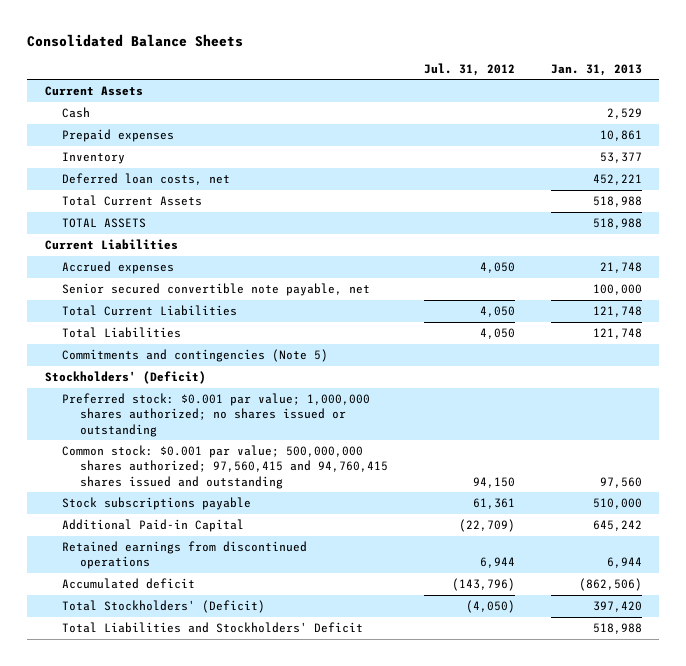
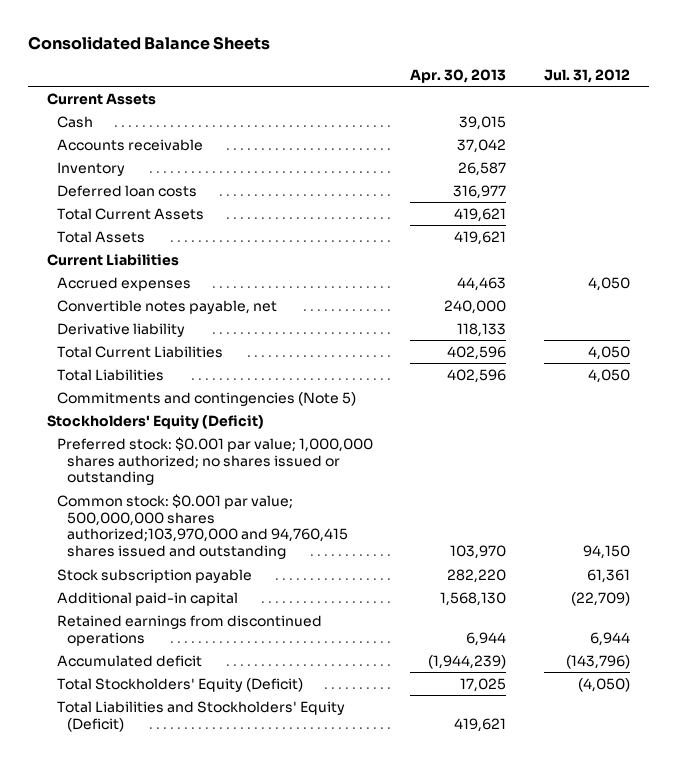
- | Jul. 31, 2012 | Jan. 31, 2013
+ | Apr. 30, 2013 | Jul. 31, 2012
- Prepaid expenses | | 10,861
+ Accounts receivable | 37,042 |
- Deferred loan costs, net | | 452,221
+ Deferred loan costs | 316,977 |
- TOTAL ASSETS | | 518,988
+ Total Assets | 419,621 |
- Senior secured convertible note payable, net | | 100,000
+ Convertible notes payable, net | 240,000 |
+ Derivative liability | 118,133 |
- Stockholders' (Deficit)
+ Stockholders' Equity (Deficit)
- Common stock: $0.001 par value; 500,000,000 shares authorized; 97,560,415 and 94,760,415 shares issued and outstanding | 94,150 | 97,560
- Stock subscriptions payable | 61,361 | 510,000
- Additional Paid-in Capital | (22,709) | 645,242
+ Common stock: $0.001 par value; 500,000,000 shares authorized;103,970,000 and 94,760,415 shares issued and outstanding | 103,970 | 94,150
+ Stock subscription payable | 282,220 | 61,361
+ Additional paid-in capital | 1,568,130 | (22,709)
- Total Stockholders' (Deficit) | (4,050) | 397,420
- Total Liabilities and Stockholders' Deficit | | 518,988
+ Total Stockholders' Equity (Deficit) | 17,025 | (4,050)
+ Total Liabilities and Stockholders' Equity (Deficit) | 419,621 |

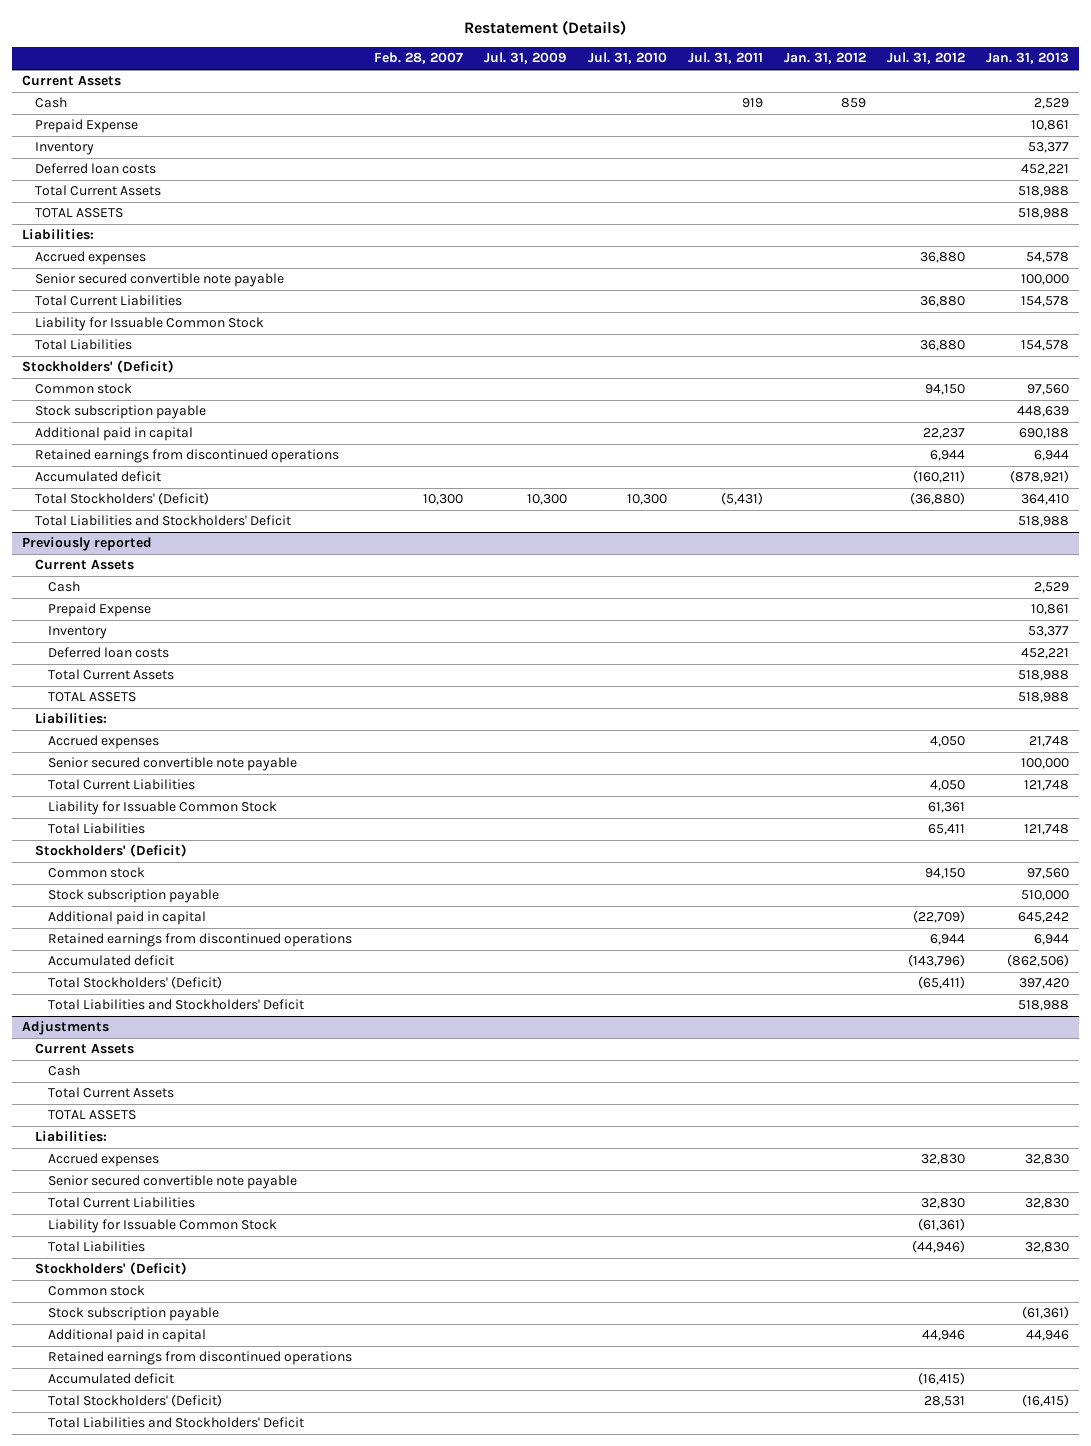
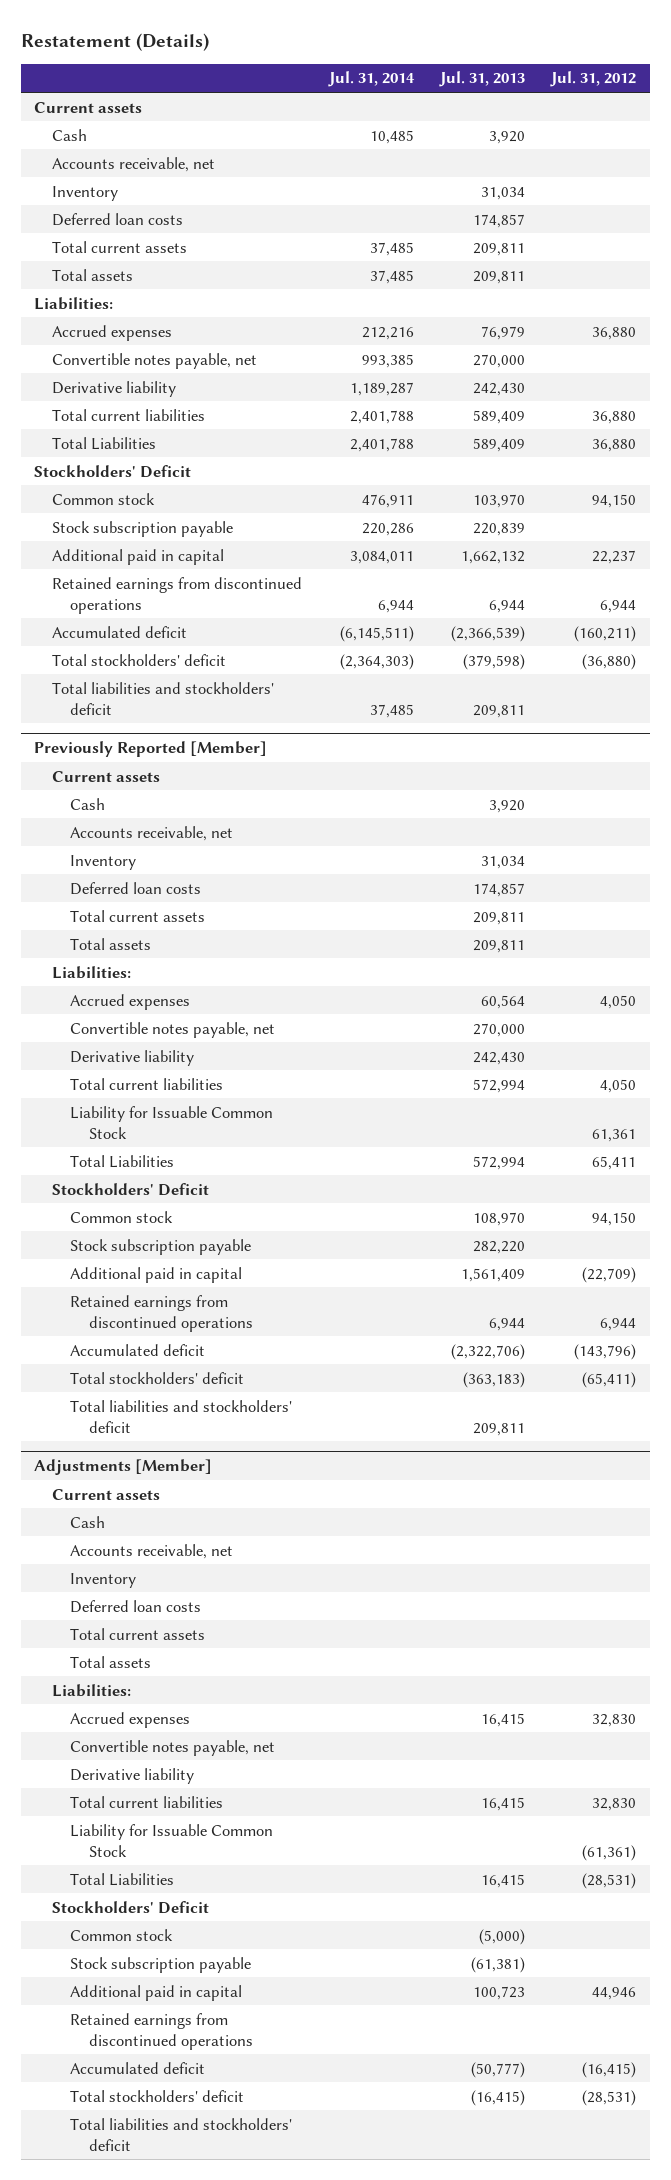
- | Feb. 28, 2007 | Jul. 31, 2009 | Jul. 31, 2010 | Jul. 31, 2011 | Jan. 31, 2012 | Jul. 31, 2012 | Jan. 31, 2013
+ | Jul. 31, 2014 | Jul. 31, 2013 | Jul. 31, 2012
- Current Assets
+ Current assets
- Prepaid Expense | | | | | | | 10,861
+ Accounts receivable, net
- Total Current Assets | | | | | | | 518,988
- TOTAL ASSETS | | | | | | | 518,988
+ Total current assets | 37,485 | 209,811 |
+ Total assets | 37,485 | 209,811 |
- Senior secured convertible note payable | | | | | | | 100,000
- Total Current Liabilities | | | | | | 36,880 | 154,578
- Liability for Issuable Common Stock
+ Convertible notes payable, net | 993,385 | 270,000 |
+ Derivative liability | 1,189,287 | 242,430 |
+ Total current liabilities | 2,401,788 | 589,409 | 36,880
- Stockholders' (Deficit)
+ Stockholders' Deficit
- Total Stockholders' (Deficit) | 10,300 | 10,300 | 10,300 | (5,431) | | (36,880) | 364,410
- Total Liabilities and Stockholders' Deficit | | | | | | | 518,988
- Previously reported
- Current Assets
+ Total stockholders' deficit | (2,364,303) | (379,598) | (36,880)
+ Total liabilities and stockholders' deficit | 37,485 | 209,811 |
+ Previously Reported [Member]
+ Current assets
- Prepaid Expense | | | | | | | 10,861
+ Accounts receivable, net
- Total Current Assets | | | | | | | 518,988
- TOTAL ASSETS | | | | | | | 518,988
+ Total current assets | | 209,811 |
+ Total assets | | 209,811 |
- Senior secured convertible note payable | | | | | | | 100,000
- Total Current Liabilities | | | | | | 4,050 | 121,748
+ Convertible notes payable, net | | 270,000 |
+ Derivative liability | | 242,430 |
+ Total current liabilities | | 572,994 | 4,050
- Stockholders' (Deficit)
+ Stockholders' Deficit
- Total Stockholders' (Deficit) | | | | | | (65,411) | 397,420
- Total Liabilities and Stockholders' Deficit | | | | | | | 518,988
- Adjustments
- Current Assets
+ Total stockholders' deficit | | (363,183) | (65,411)
+ Total liabilities and stockholders' deficit | | 209,811 |
+ Adjustments [Member]
+ Current assets
- Total Current Assets
- TOTAL ASSETS
+ Accounts receivable, net
+ Inventory
+ Deferred loan costs
+ Total current assets
+ Total assets
- Senior secured convertible note payable
- Total Current Liabilities | | | | | | 32,830 | 32,830
+ Convertible notes payable, net
+ Derivative liability
+ Total current liabilities | | 16,415 | 32,830
- Total Liabilities | | | | | | (44,946) | 32,830
- Stockholders' (Deficit)
+ Total Liabilities | | 16,415 | (28,531)
+ Stockholders' Deficit
- Total Stockholders' (Deficit) | | | | | | 28,531 | (16,415)
- Total Liabilities and Stockholders' Deficit
+ Total stockholders' deficit | | (16,415) | (28,531)
+ Total liabilities and stockholders' deficit

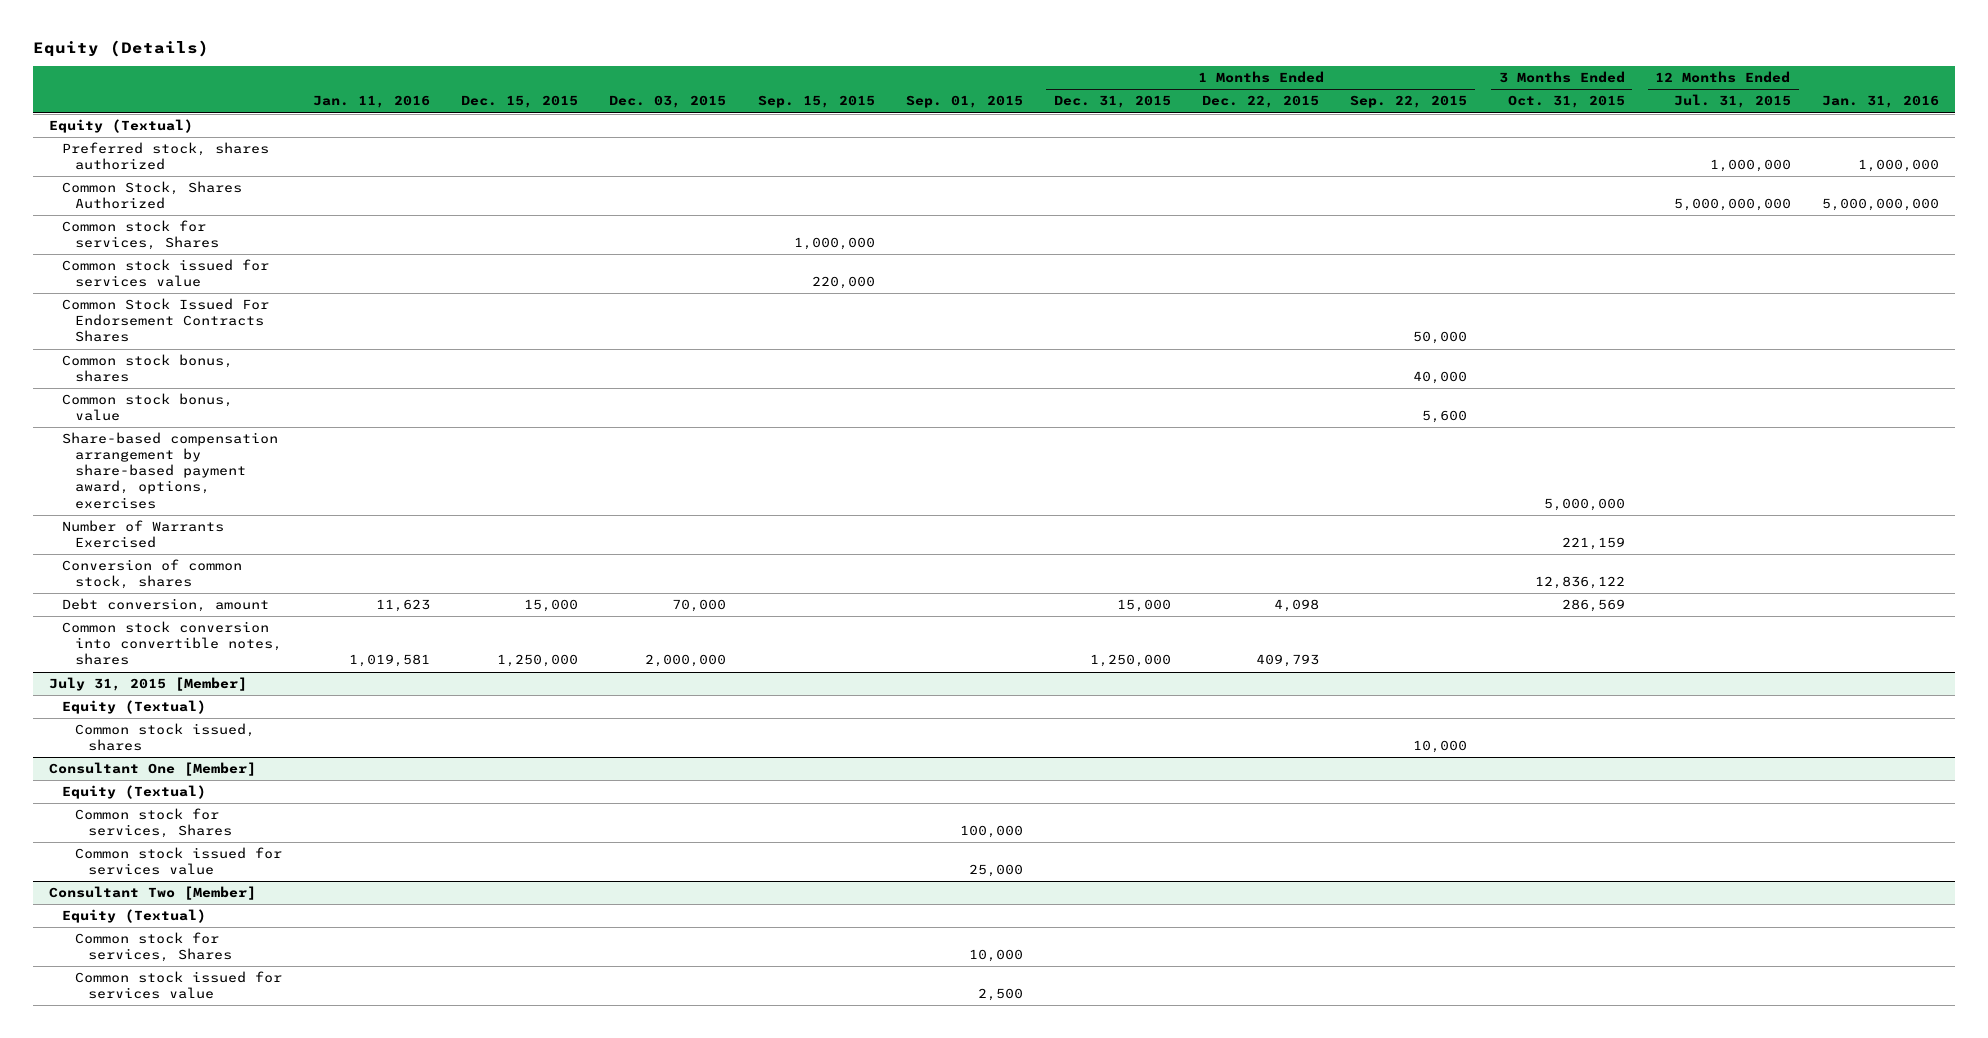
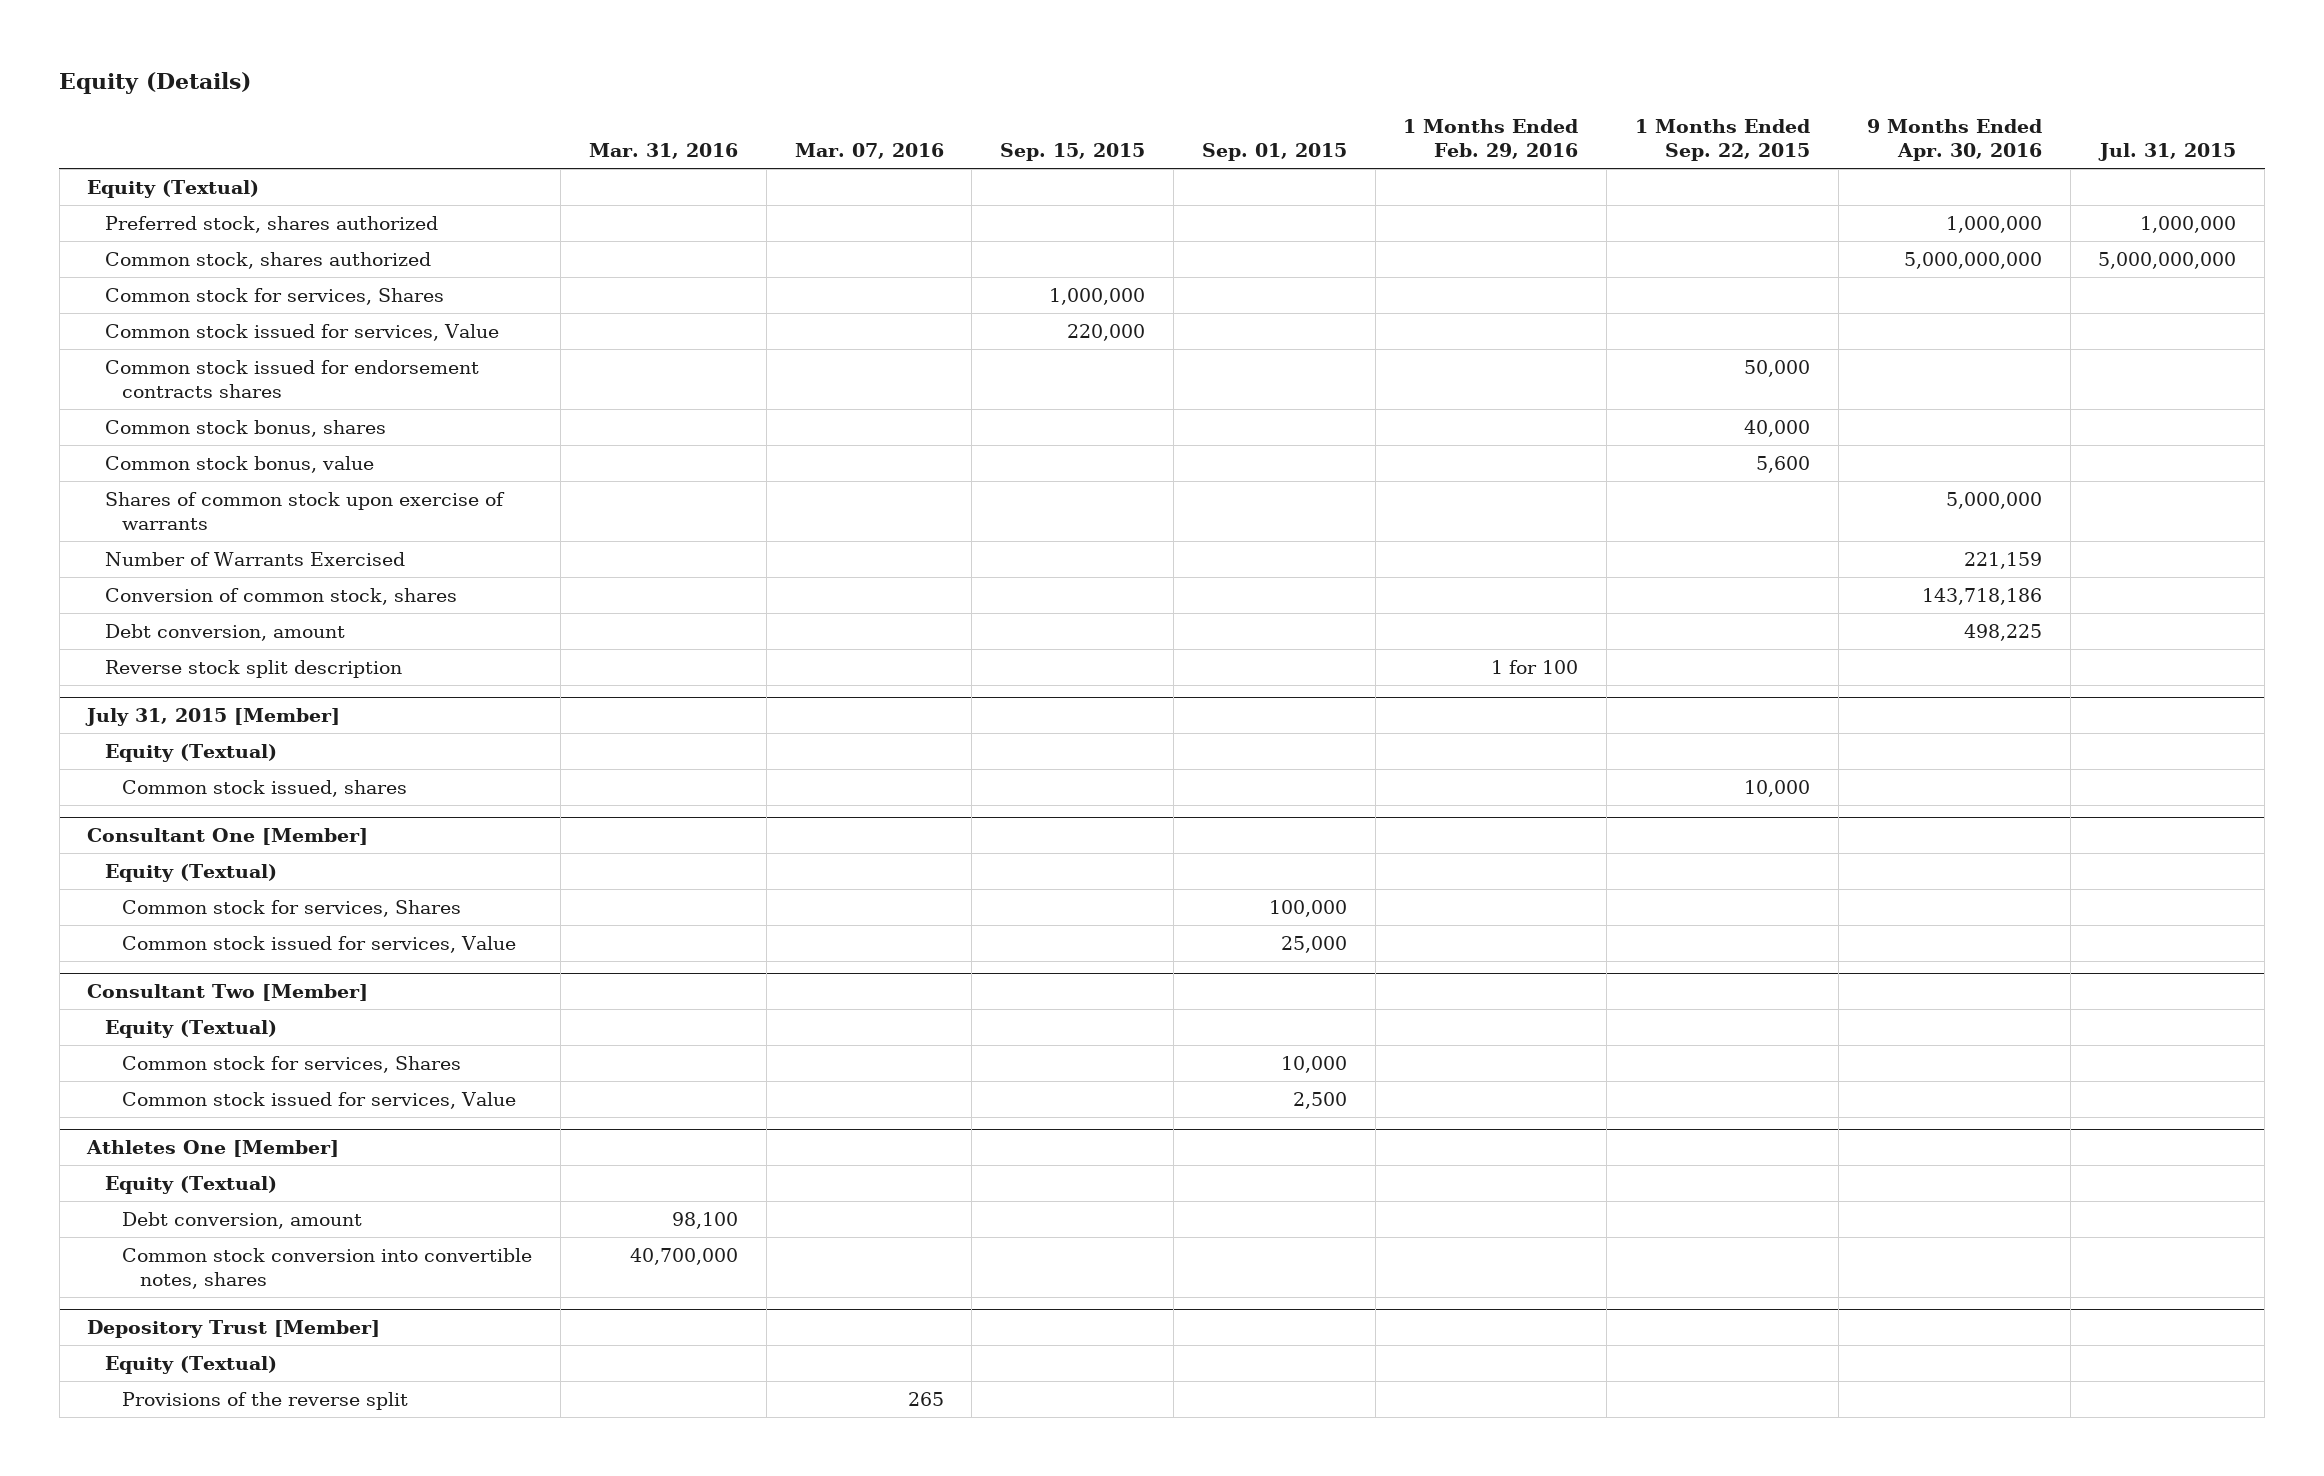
- | Jan. 11, 2016 | Dec. 15, 2015 | Dec. 03, 2015 | Sep. 15, 2015 | Sep. 01, 2015 | 1 Months Ended Dec. 31, 2015 | 1 Months Ended Dec. 22, 2015 | 1 Months Ended Sep. 22, 2015 | 3 Months Ended Oct. 31, 2015 | 12 Months Ended Jul. 31, 2015 | Jan. 31, 2016
+ | Mar. 31, 2016 | Mar. 07, 2016 | Sep. 15, 2015 | Sep. 01, 2015 | 1 Months Ended Feb. 29, 2016 | 1 Months Ended Sep. 22, 2015 | 9 Months Ended Apr. 30, 2016 | Jul. 31, 2015
- Common Stock, Shares Authorized | | | | | | | | | | 5,000,000,000 | 5,000,000,000
+ Common stock, shares authorized | | | | | | | 5,000,000,000 | 5,000,000,000
- Common stock issued for services value | | | | 220,000 | | | | | | |
- Common Stock Issued For Endorsement Contracts Shares | | | | | | | | 50,000 | | |
+ Common stock issued for services, Value | | | 220,000 | | | | |
+ Common stock issued for endorsement contracts shares | | | | | | 50,000 | |
- Share-based compensation arrangement by share-based payment award, options, exercises | | | | | | | | | 5,000,000 | |
+ Shares of common stock upon exercise of warrants | | | | | | | 5,000,000 |
- Common stock conversion into convertible notes, shares | 1,019,581 | 1,250,000 | 2,000,000 | | | 1,250,000 | 409,793 | | | |
+ Reverse stock split description | | | | | 1 for 100 | | |
@ Consultant One [Member]
- Common stock issued for services value | | | | | 25,000 | | | | | |
+ Common stock issued for services, Value | | | | 25,000 | | | |
@ Consultant Two [Member]
- Common stock issued for services value | | | | | 2,500 | | | | | |
+ Common stock issued for services, Value | | | | 2,500 | | | |
+ Athletes One [Member]
+ Equity (Textual)
+ Debt conversion, amount | 98,100 | | | | | | |
+ Common stock conversion into convertible notes, shares | 40,700,000 | | | | | | |
+ Depository Trust [Member]
+ Equity (Textual)
+ Provisions of the reverse split | | 265 | | | | | |

